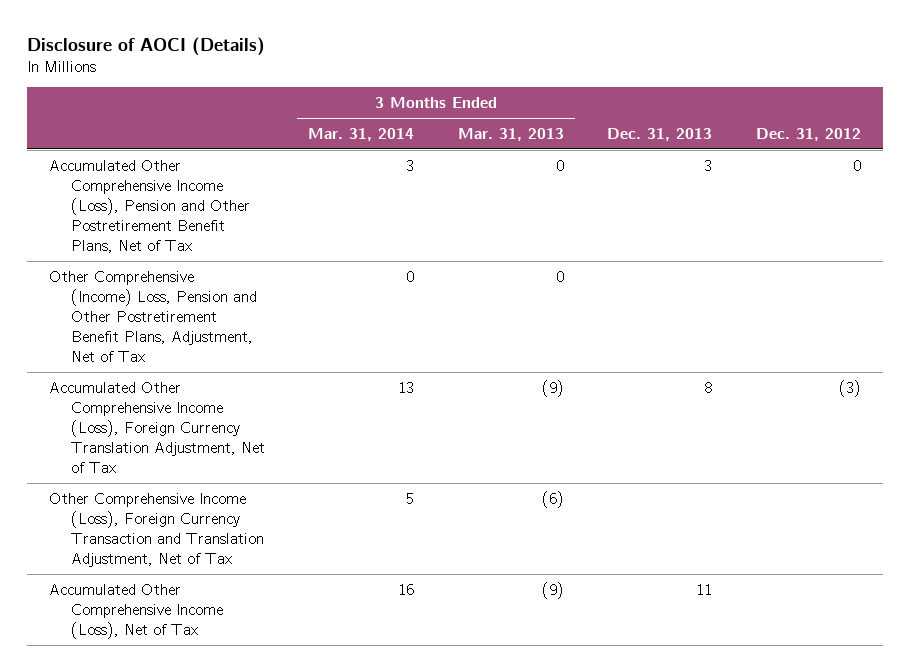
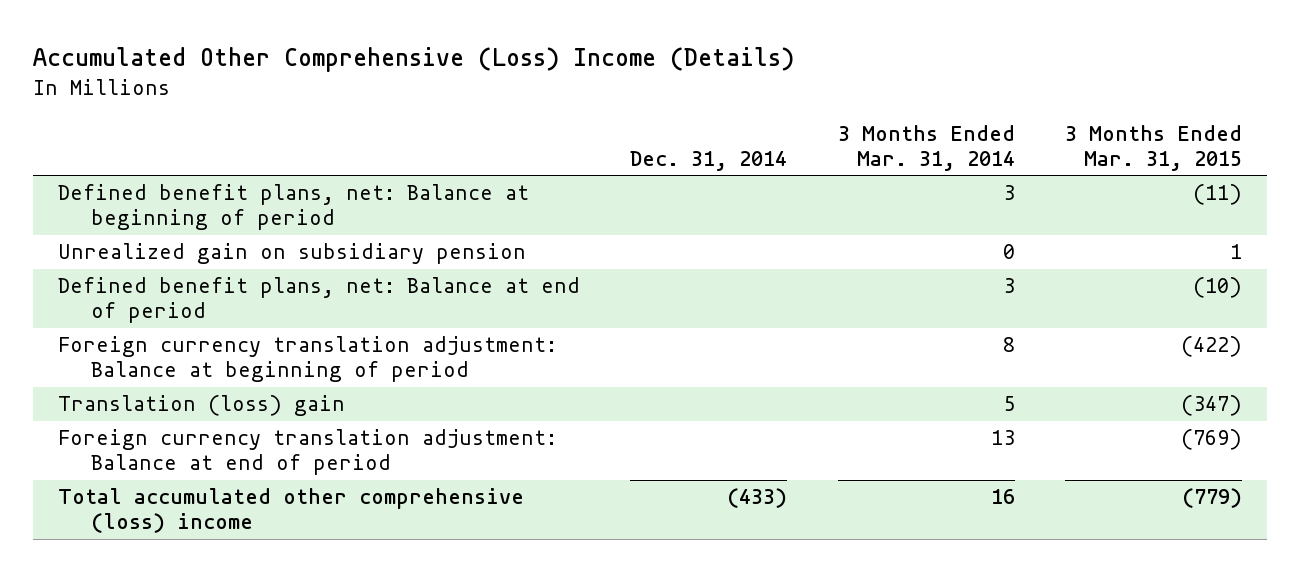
- Disclosure of AOCI (Details)
+ Accumulated Other Comprehensive (Loss) Income (Details)
- | 3 Months Ended Mar. 31, 2014 | 3 Months Ended Mar. 31, 2013 | Dec. 31, 2013 | Dec. 31, 2012
+ | Dec. 31, 2014 | 3 Months Ended Mar. 31, 2014 | 3 Months Ended Mar. 31, 2015
- Accumulated Other Comprehensive Income (Loss), Pension and Other Postretirement Benefit Plans, Net of Tax | 3 | 0 | 3 | 0
- Other Comprehensive (Income) Loss, Pension and Other Postretirement Benefit Plans, Adjustment, Net of Tax | 0 | 0 | |
- Accumulated Other Comprehensive Income (Loss), Foreign Currency Translation Adjustment, Net of Tax | 13 | (9) | 8 | (3)
- Other Comprehensive Income (Loss), Foreign Currency Transaction and Translation Adjustment, Net of Tax | 5 | (6) | |
- Accumulated Other Comprehensive Income (Loss), Net of Tax | 16 | (9) | 11 |
+ Defined benefit plans, net: Balance at beginning of period | | 3 | (11)
+ Unrealized gain on subsidiary pension | | 0 | 1
+ Defined benefit plans, net: Balance at end of period | | 3 | (10)
+ Foreign currency translation adjustment: Balance at beginning of period | | 8 | (422)
+ Translation (loss) gain | | 5 | (347)
+ Foreign currency translation adjustment: Balance at end of period | | 13 | (769)
+ Total accumulated other comprehensive (loss) income | (433) | 16 | (779)

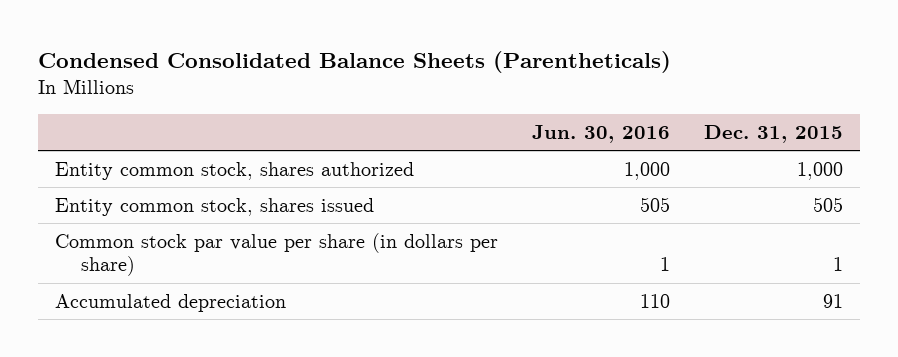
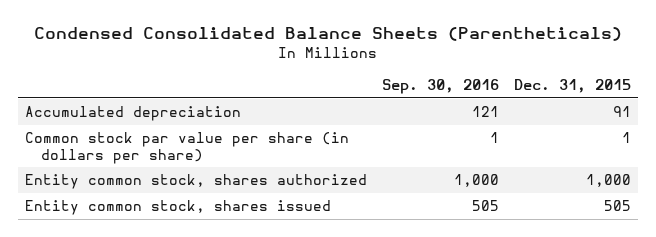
- | Jun. 30, 2016 | Dec. 31, 2015
+ | Sep. 30, 2016 | Dec. 31, 2015
moved up: Accumulated depreciation | 121 | 91
moved up: Common stock par value per share (in dollars per share) | 1 | 1

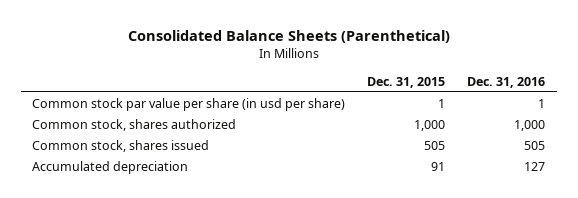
- Condensed Consolidated Balance Sheets (Parentheticals)
+ Consolidated Balance Sheets (Parenthetical)
- | Sep. 30, 2016 | Dec. 31, 2015
+ | Dec. 31, 2015 | Dec. 31, 2016
+ Common stock par value per share (in usd per share) | 1 | 1
+ Common stock, shares authorized | 1,000 | 1,000
+ Common stock, shares issued | 505 | 505
- Common stock par value per share (in dollars per share) | 1 | 1
- Entity common stock, shares authorized | 1,000 | 1,000
- Entity common stock, shares issued | 505 | 505

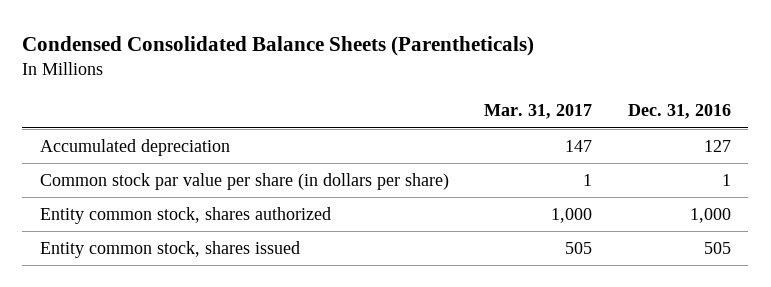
- Consolidated Balance Sheets (Parenthetical)
+ Condensed Consolidated Balance Sheets (Parentheticals)
- | Dec. 31, 2015 | Dec. 31, 2016
+ | Mar. 31, 2017 | Dec. 31, 2016
- Common stock par value per share (in usd per share) | 1 | 1
- Common stock, shares authorized | 1,000 | 1,000
- Common stock, shares issued | 505 | 505
+ Common stock par value per share (in dollars per share) | 1 | 1
+ Entity common stock, shares authorized | 1,000 | 1,000
+ Entity common stock, shares issued | 505 | 505

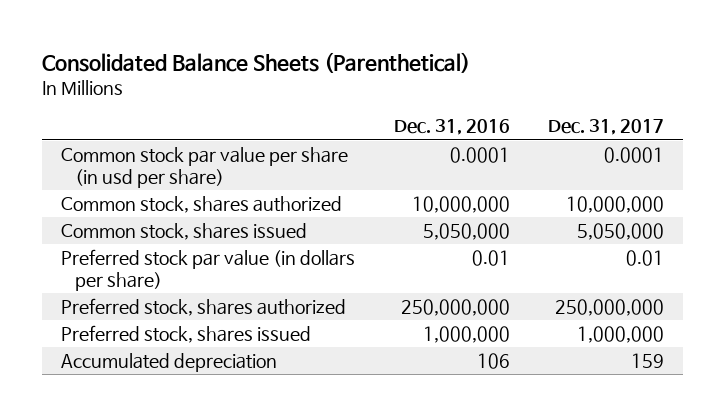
- Condensed Consolidated Balance Sheets (Parentheticals)
+ Consolidated Balance Sheets (Parenthetical)
- | Mar. 31, 2017 | Dec. 31, 2016
+ | Dec. 31, 2016 | Dec. 31, 2017
- Accumulated depreciation | 147 | 127
- Common stock par value per share (in dollars per share) | 1 | 1
- Entity common stock, shares authorized | 1,000 | 1,000
- Entity common stock, shares issued | 505 | 505
+ Common stock par value per share (in usd per share) | 0.0001 | 0.0001
+ Common stock, shares authorized | 10,000,000 | 10,000,000
+ Common stock, shares issued | 5,050,000 | 5,050,000
+ Preferred stock par value (in dollars per share) | 0.01 | 0.01
+ Preferred stock, shares authorized | 250,000,000 | 250,000,000
+ Preferred stock, shares issued | 1,000,000 | 1,000,000
+ Accumulated depreciation | 106 | 159

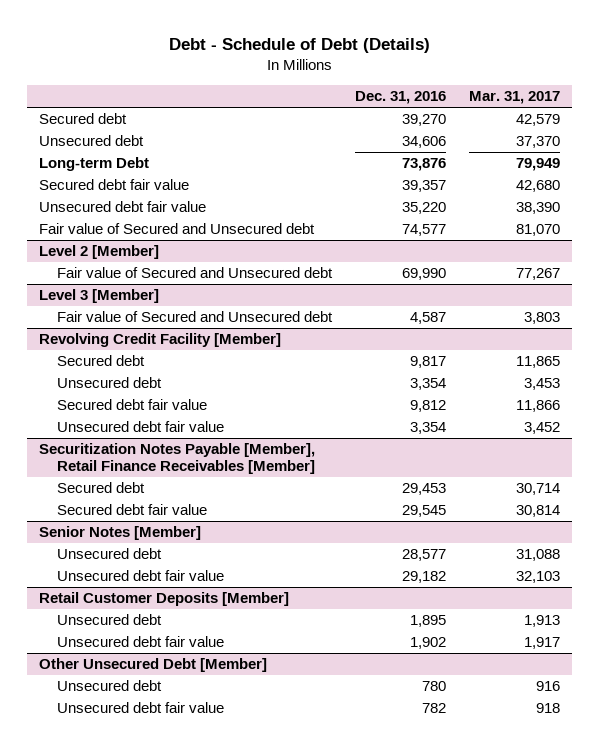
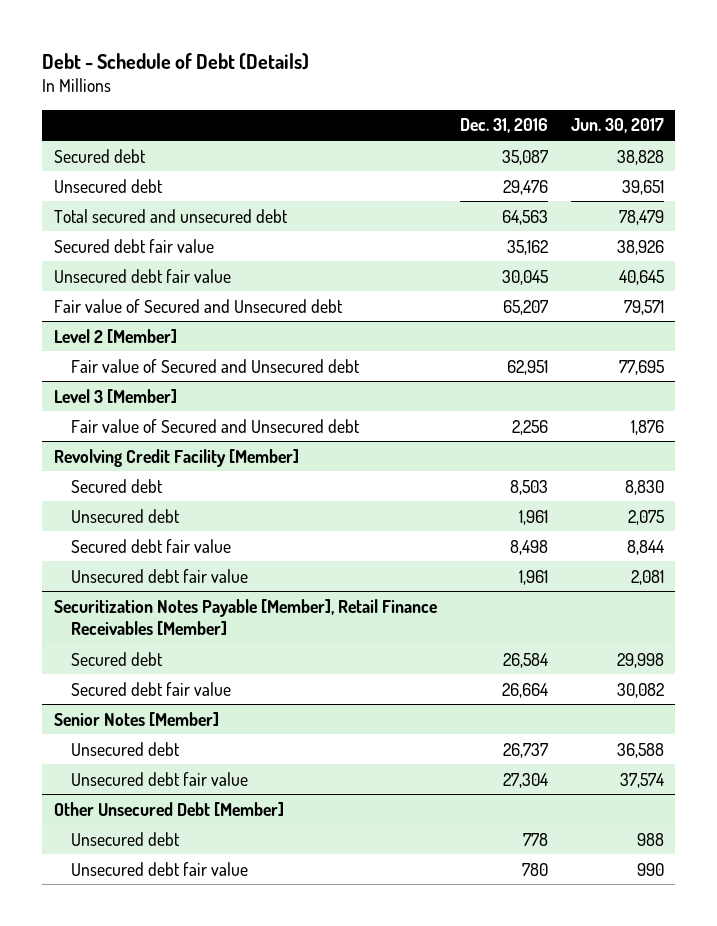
- | Dec. 31, 2016 | Mar. 31, 2017
+ | Dec. 31, 2016 | Jun. 30, 2017
- Secured debt | 39,270 | 42,579
- Unsecured debt | 34,606 | 37,370
- Long-term Debt | 73,876 | 79,949
- Secured debt fair value | 39,357 | 42,680
- Unsecured debt fair value | 35,220 | 38,390
- Fair value of Secured and Unsecured debt | 74,577 | 81,070
+ Secured debt | 35,087 | 38,828
+ Unsecured debt | 29,476 | 39,651
+ Total secured and unsecured debt | 64,563 | 78,479
+ Secured debt fair value | 35,162 | 38,926
+ Unsecured debt fair value | 30,045 | 40,645
+ Fair value of Secured and Unsecured debt | 65,207 | 79,571
@ Level 2 [Member]
- Fair value of Secured and Unsecured debt | 69,990 | 77,267
+ Fair value of Secured and Unsecured debt | 62,951 | 77,695
@ Level 3 [Member]
- Fair value of Secured and Unsecured debt | 4,587 | 3,803
+ Fair value of Secured and Unsecured debt | 2,256 | 1,876
@ Revolving Credit Facility [Member]
- Secured debt | 9,817 | 11,865
- Unsecured debt | 3,354 | 3,453
- Secured debt fair value | 9,812 | 11,866
- Unsecured debt fair value | 3,354 | 3,452
+ Secured debt | 8,503 | 8,830
+ Unsecured debt | 1,961 | 2,075
+ Secured debt fair value | 8,498 | 8,844
+ Unsecured debt fair value | 1,961 | 2,081
@ Securitization Notes Payable [Member], Retail Finance Receivables [Member]
- Secured debt | 29,453 | 30,714
- Secured debt fair value | 29,545 | 30,814
+ Secured debt | 26,584 | 29,998
+ Secured debt fair value | 26,664 | 30,082
@ Senior Notes [Member]
- Unsecured debt | 28,577 | 31,088
- Unsecured debt fair value | 29,182 | 32,103
- Retail Customer Deposits [Member]
- Unsecured debt | 1,895 | 1,913
- Unsecured debt fair value | 1,902 | 1,917
@ Senior Notes [Member]
+ Unsecured debt | 26,737 | 36,588
+ Unsecured debt fair value | 27,304 | 37,574
@ Other Unsecured Debt [Member]
- Unsecured debt | 780 | 916
- Unsecured debt fair value | 782 | 918
+ Unsecured debt | 778 | 988
+ Unsecured debt fair value | 780 | 990

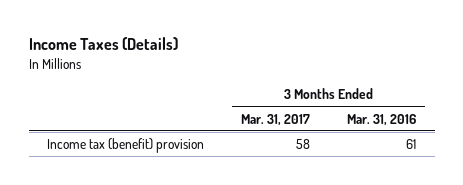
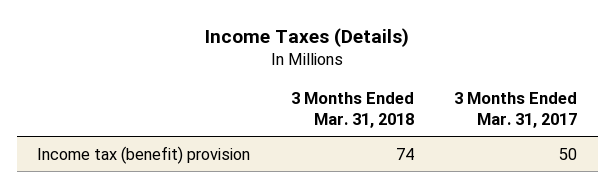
- | 3 Months Ended Mar. 31, 2017 | 3 Months Ended Mar. 31, 2016
+ | 3 Months Ended Mar. 31, 2018 | 3 Months Ended Mar. 31, 2017
- Income tax (benefit) provision | 58 | 61
+ Income tax (benefit) provision | 74 | 50

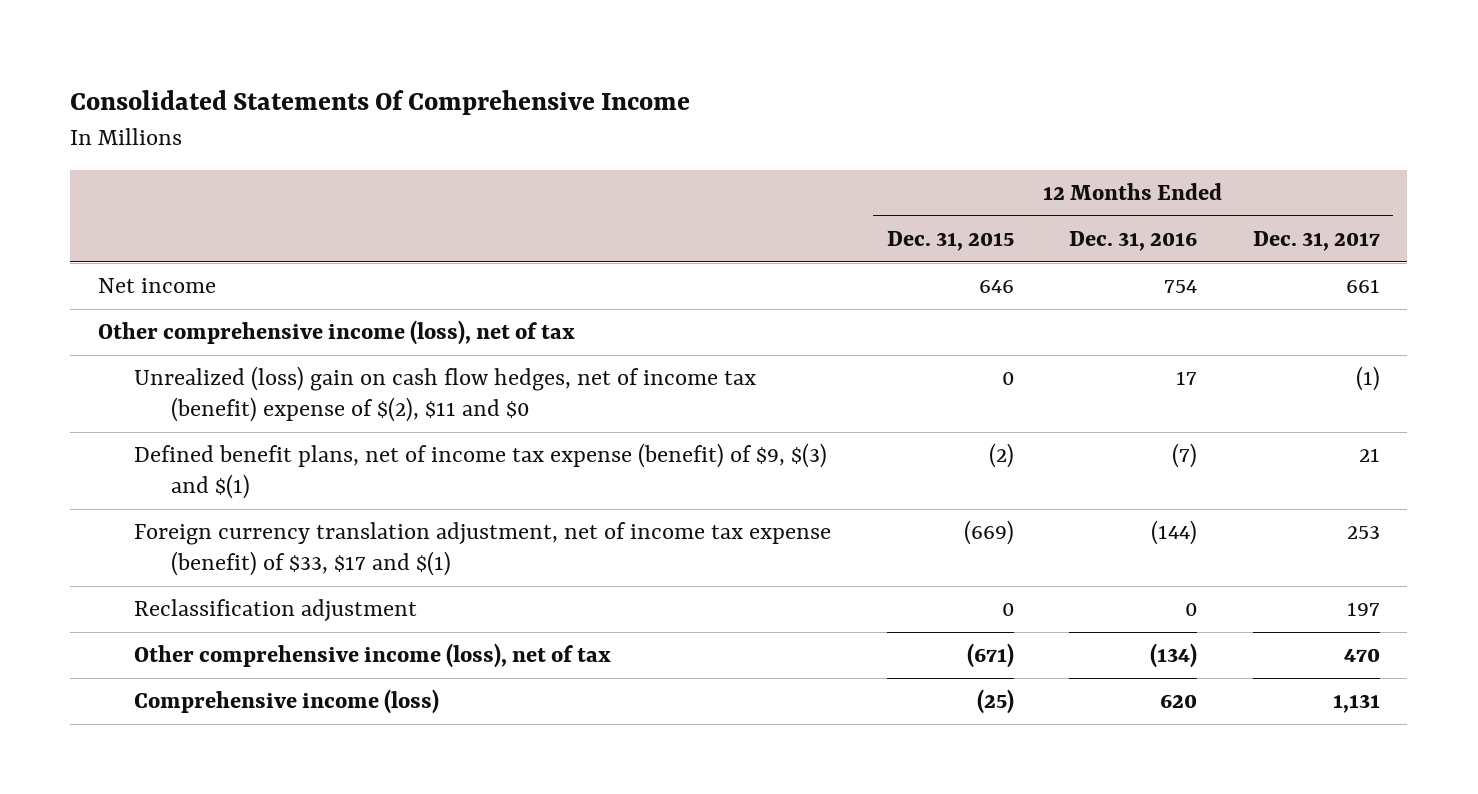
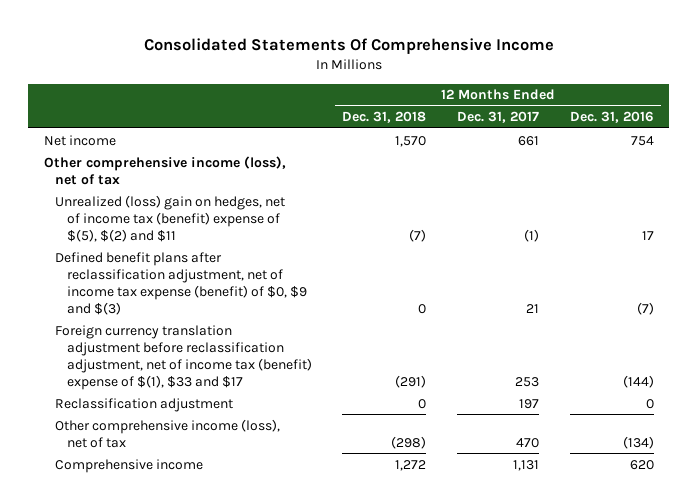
- | 12 Months Ended Dec. 31, 2015 | 12 Months Ended Dec. 31, 2016 | 12 Months Ended Dec. 31, 2017
+ | 12 Months Ended Dec. 31, 2018 | 12 Months Ended Dec. 31, 2017 | 12 Months Ended Dec. 31, 2016
- Unrealized (loss) gain on cash flow hedges, net of income tax (benefit) expense of $(2), $11 and $0 | 0 | 17 | (1)
- Defined benefit plans, net of income tax expense (benefit) of $9, $(3) and $(1) | (2) | (7) | 21
- Foreign currency translation adjustment, net of income tax expense (benefit) of $33, $17 and $(1) | (669) | (144) | 253
+ Unrealized (loss) gain on hedges, net of income tax (benefit) expense of $(5), $(2) and $11 | (7) | (1) | 17
+ Defined benefit plans after reclassification adjustment, net of income tax expense (benefit) of $0, $9 and $(3) | 0 | 21 | (7)
+ Foreign currency translation adjustment before reclassification adjustment, net of income tax (benefit) expense of $(1), $33 and $17 | (291) | 253 | (144)
- Comprehensive income (loss) | (25) | 620 | 1,131
+ Comprehensive income | 1,272 | 1,131 | 620

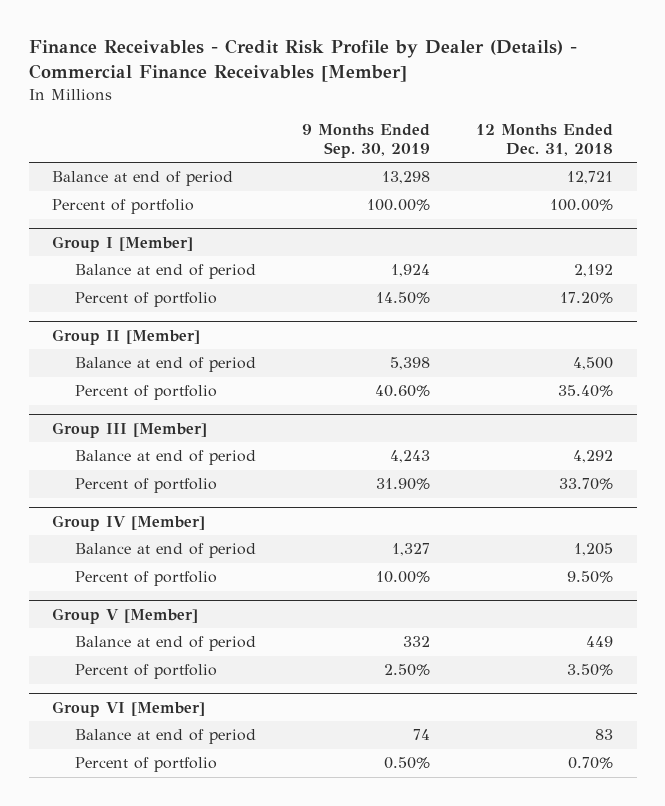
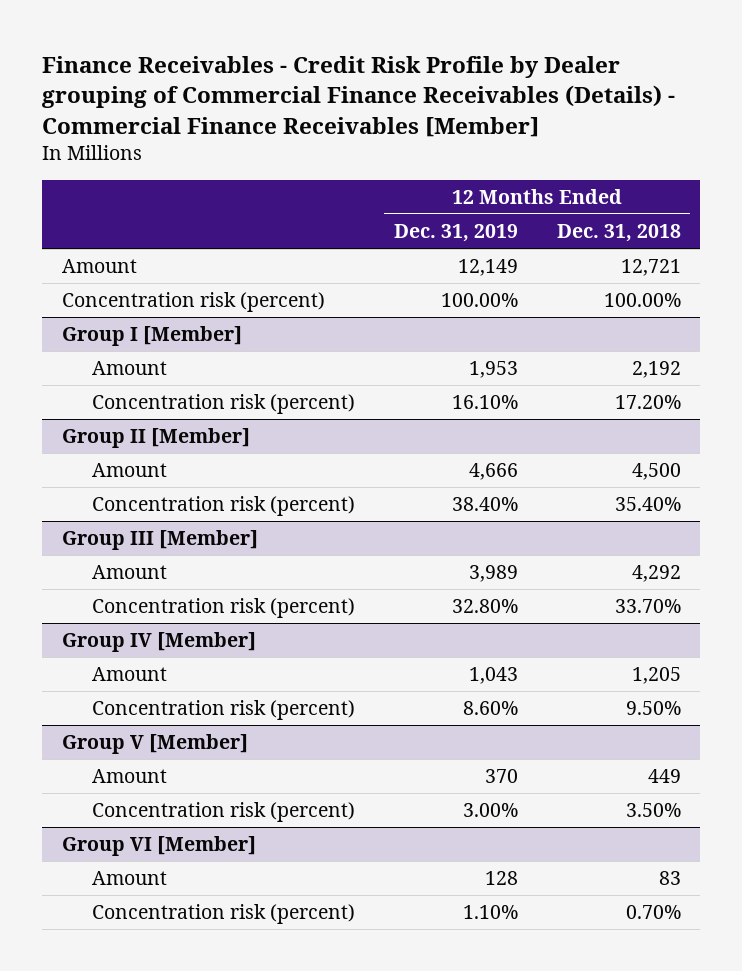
- Finance Receivables - Credit Risk Profile by Dealer (Details) - Commercial Finance Receivables [Member]
+ Finance Receivables - Credit Risk Profile by Dealer grouping of Commercial Finance Receivables (Details) - Commercial Finance Receivables [Member]
- | 9 Months Ended Sep. 30, 2019 | 12 Months Ended Dec. 31, 2018
+ | 12 Months Ended Dec. 31, 2019 | 12 Months Ended Dec. 31, 2018
- Balance at end of period | 13,298 | 12,721
- Percent of portfolio | 100.00% | 100.00%
+ Amount | 12,149 | 12,721
+ Concentration risk (percent) | 100.00% | 100.00%
@ Group I [Member]
- Balance at end of period | 1,924 | 2,192
- Percent of portfolio | 14.50% | 17.20%
+ Amount | 1,953 | 2,192
+ Concentration risk (percent) | 16.10% | 17.20%
@ Group II [Member]
- Balance at end of period | 5,398 | 4,500
- Percent of portfolio | 40.60% | 35.40%
+ Amount | 4,666 | 4,500
+ Concentration risk (percent) | 38.40% | 35.40%
@ Group III [Member]
- Balance at end of period | 4,243 | 4,292
- Percent of portfolio | 31.90% | 33.70%
+ Amount | 3,989 | 4,292
+ Concentration risk (percent) | 32.80% | 33.70%
@ Group IV [Member]
- Balance at end of period | 1,327 | 1,205
- Percent of portfolio | 10.00% | 9.50%
+ Amount | 1,043 | 1,205
+ Concentration risk (percent) | 8.60% | 9.50%
@ Group V [Member]
- Balance at end of period | 332 | 449
- Percent of portfolio | 2.50% | 3.50%
+ Amount | 370 | 449
+ Concentration risk (percent) | 3.00% | 3.50%
@ Group VI [Member]
- Balance at end of period | 74 | 83
- Percent of portfolio | 0.50% | 0.70%
+ Amount | 128 | 83
+ Concentration risk (percent) | 1.10% | 0.70%

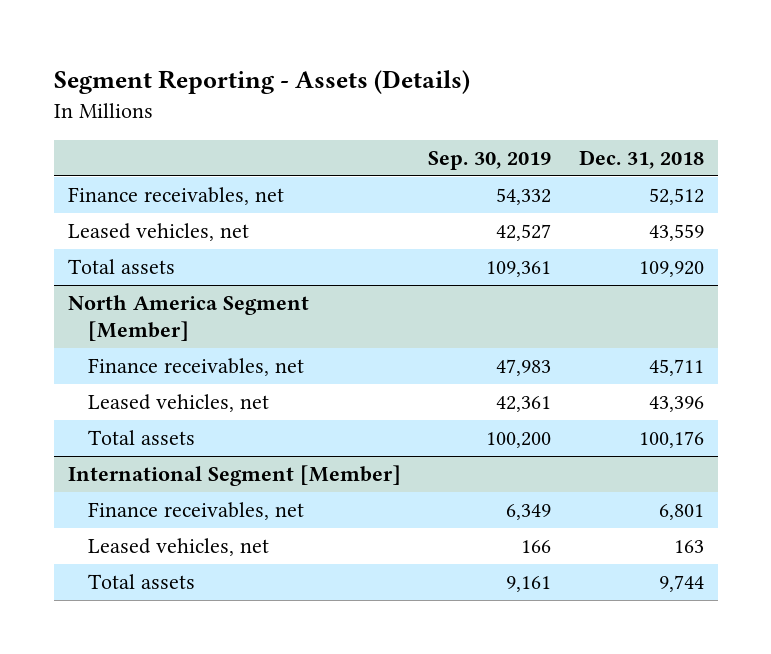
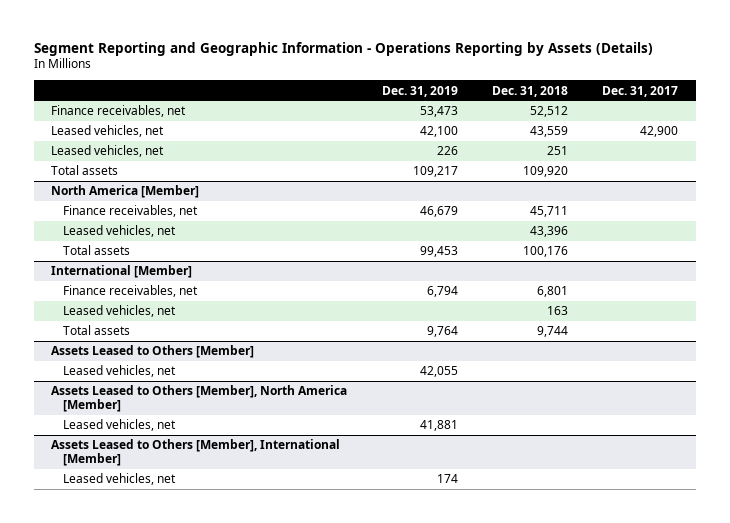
- Segment Reporting - Assets (Details)
+ Segment Reporting and Geographic Information - Operations Reporting by Assets (Details)
- | Sep. 30, 2019 | Dec. 31, 2018
+ | Dec. 31, 2019 | Dec. 31, 2018 | Dec. 31, 2017
+ Leased vehicles, net | 226 | 251 |
- North America Segment [Member]
+ North America [Member]
- International Segment [Member]
+ International [Member]
+ Assets Leased to Others [Member]
+ Leased vehicles, net | 42,055 | |
+ Assets Leased to Others [Member], North America [Member]
+ Leased vehicles, net | 41,881 | |
+ Assets Leased to Others [Member], International [Member]
+ Leased vehicles, net | 174 | |

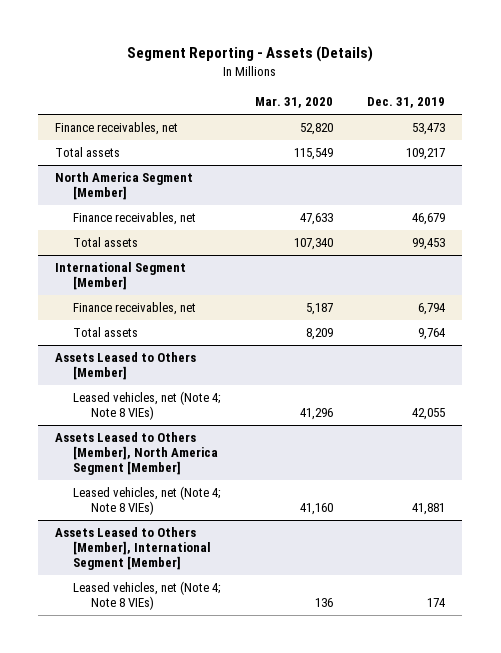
- Segment Reporting and Geographic Information - Operations Reporting by Assets (Details)
+ Segment Reporting - Assets (Details)
- | Dec. 31, 2019 | Dec. 31, 2018 | Dec. 31, 2017
+ | Mar. 31, 2020 | Dec. 31, 2019
- Leased vehicles, net | 42,100 | 43,559 | 42,900
- Leased vehicles, net | 226 | 251 |
- North America [Member]
+ North America Segment [Member]
- Leased vehicles, net | | 43,396 |
- International [Member]
+ International Segment [Member]
- Leased vehicles, net | | 163 |
@ Assets Leased to Others [Member]
- Leased vehicles, net | 42,055 | |
- Assets Leased to Others [Member], North America [Member]
- Leased vehicles, net | 41,881 | |
- Assets Leased to Others [Member], International [Member]
- Leased vehicles, net | 174 | |
@ Assets Leased to Others [Member]
+ Leased vehicles, net (Note 4; Note 8 VIEs) | 41,296 | 42,055
+ Assets Leased to Others [Member], North America Segment [Member]
+ Leased vehicles, net (Note 4; Note 8 VIEs) | 41,160 | 41,881
+ Assets Leased to Others [Member], International Segment [Member]
+ Leased vehicles, net (Note 4; Note 8 VIEs) | 136 | 174

